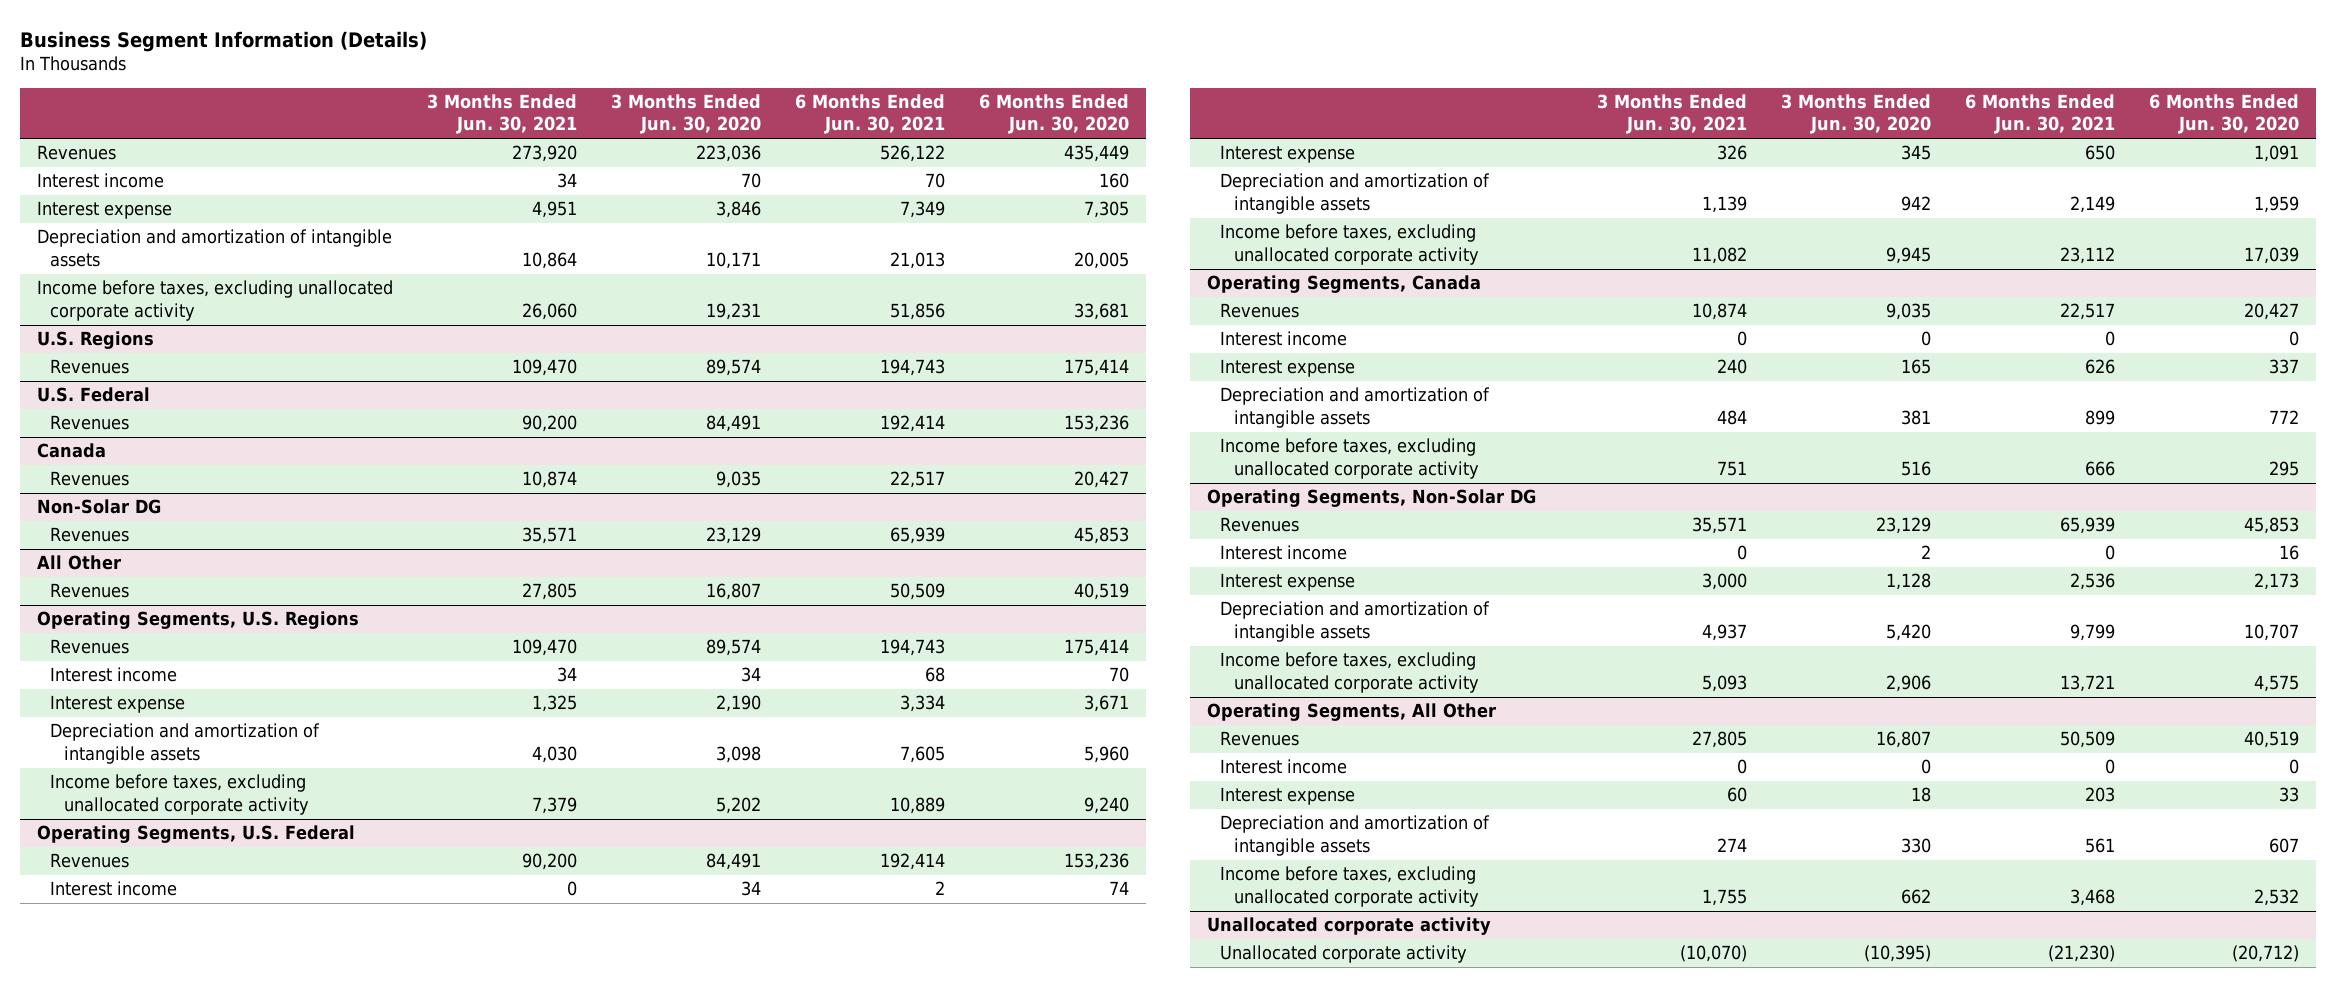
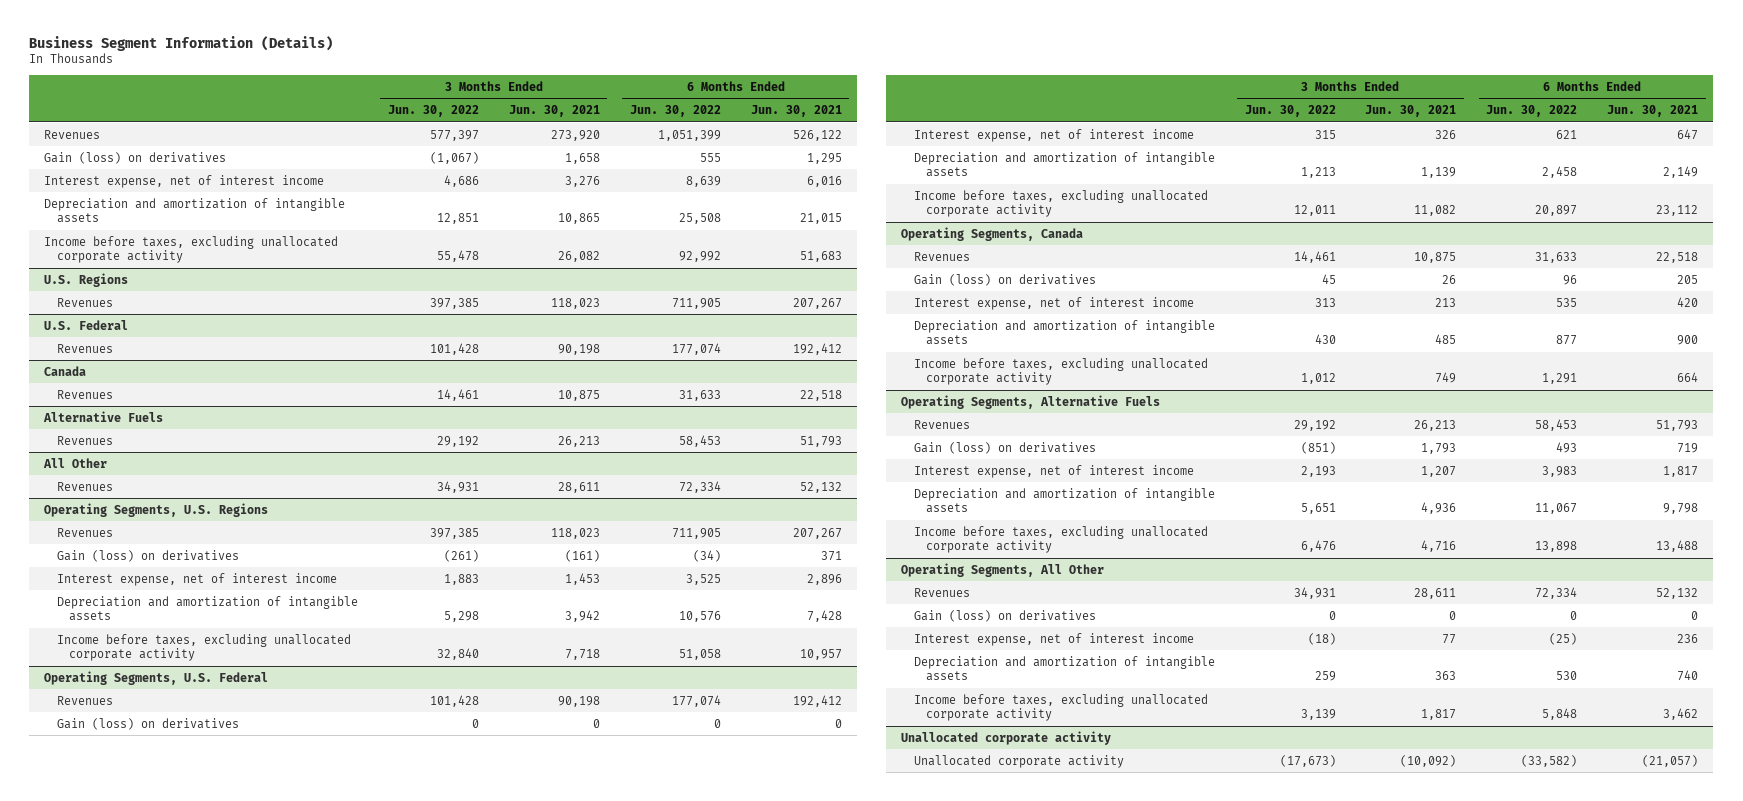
- | 3 Months Ended Jun. 30, 2021 | 3 Months Ended Jun. 30, 2020 | 6 Months Ended Jun. 30, 2021 | 6 Months Ended Jun. 30, 2020
+ | 3 Months Ended Jun. 30, 2022 | 3 Months Ended Jun. 30, 2021 | 6 Months Ended Jun. 30, 2022 | 6 Months Ended Jun. 30, 2021
- Interest income | 34 | 70 | 70 | 160
- Interest expense | 4,951 | 3,846 | 7,349 | 7,305
- Depreciation and amortization of intangible assets | 10,864 | 10,171 | 21,013 | 20,005
- Income before taxes, excluding unallocated corporate activity | 26,060 | 19,231 | 51,856 | 33,681
+ Gain (loss) on derivatives | (1,067) | 1,658 | 555 | 1,295
+ Interest expense, net of interest income | 4,686 | 3,276 | 8,639 | 6,016
+ Depreciation and amortization of intangible assets | 12,851 | 10,865 | 25,508 | 21,015
+ Income before taxes, excluding unallocated corporate activity | 55,478 | 26,082 | 92,992 | 51,683
@ U.S. Regions
- Revenues | 109,470 | 89,574 | 194,743 | 175,414
+ Revenues | 397,385 | 118,023 | 711,905 | 207,267
@ U.S. Federal
- Revenues | 90,200 | 84,491 | 192,414 | 153,236
+ Revenues | 101,428 | 90,198 | 177,074 | 192,412
@ Canada
- Revenues | 10,874 | 9,035 | 22,517 | 20,427
- Non-Solar DG
- Revenues | 35,571 | 23,129 | 65,939 | 45,853
@ Canada
+ Revenues | 14,461 | 10,875 | 31,633 | 22,518
+ Alternative Fuels
+ Revenues | 29,192 | 26,213 | 58,453 | 51,793
@ All Other
- Revenues | 27,805 | 16,807 | 50,509 | 40,519
+ Revenues | 34,931 | 28,611 | 72,334 | 52,132
@ Operating Segments, U.S. Regions
- Revenues | 109,470 | 89,574 | 194,743 | 175,414
- Interest income | 34 | 34 | 68 | 70
- Interest expense | 1,325 | 2,190 | 3,334 | 3,671
- Depreciation and amortization of intangible assets | 4,030 | 3,098 | 7,605 | 5,960
- Income before taxes, excluding unallocated corporate activity | 7,379 | 5,202 | 10,889 | 9,240
+ Revenues | 397,385 | 118,023 | 711,905 | 207,267
+ Gain (loss) on derivatives | (261) | (161) | (34) | 371
+ Interest expense, net of interest income | 1,883 | 1,453 | 3,525 | 2,896
+ Depreciation and amortization of intangible assets | 5,298 | 3,942 | 10,576 | 7,428
+ Income before taxes, excluding unallocated corporate activity | 32,840 | 7,718 | 51,058 | 10,957
@ Operating Segments, U.S. Federal
- Revenues | 90,200 | 84,491 | 192,414 | 153,236
- Interest income | 0 | 34 | 2 | 74
- Interest expense | 326 | 345 | 650 | 1,091
+ Revenues | 101,428 | 90,198 | 177,074 | 192,412
+ Gain (loss) on derivatives | 0 | 0 | 0 | 0
+ Interest expense, net of interest income | 315 | 326 | 621 | 647
@ Operating Segments, Canada
- Revenues | 10,874 | 9,035 | 22,517 | 20,427
- Interest income | 0 | 0 | 0 | 0
- Interest expense | 240 | 165 | 626 | 337
- Depreciation and amortization of intangible assets | 484 | 381 | 899 | 772
- Income before taxes, excluding unallocated corporate activity | 751 | 516 | 666 | 295
- Operating Segments, Non-Solar DG
- Revenues | 35,571 | 23,129 | 65,939 | 45,853
- Interest income | 0 | 2 | 0 | 16
- Interest expense | 3,000 | 1,128 | 2,536 | 2,173
- Depreciation and amortization of intangible assets | 4,937 | 5,420 | 9,799 | 10,707
- Income before taxes, excluding unallocated corporate activity | 5,093 | 2,906 | 13,721 | 4,575
@ Operating Segments, Canada
+ Revenues | 14,461 | 10,875 | 31,633 | 22,518
+ Gain (loss) on derivatives | 45 | 26 | 96 | 205
+ Interest expense, net of interest income | 313 | 213 | 535 | 420
+ Depreciation and amortization of intangible assets | 430 | 485 | 877 | 900
+ Income before taxes, excluding unallocated corporate activity | 1,012 | 749 | 1,291 | 664
+ Operating Segments, Alternative Fuels
+ Revenues | 29,192 | 26,213 | 58,453 | 51,793
+ Gain (loss) on derivatives | (851) | 1,793 | 493 | 719
+ Interest expense, net of interest income | 2,193 | 1,207 | 3,983 | 1,817
+ Depreciation and amortization of intangible assets | 5,651 | 4,936 | 11,067 | 9,798
+ Income before taxes, excluding unallocated corporate activity | 6,476 | 4,716 | 13,898 | 13,488
@ Operating Segments, All Other
- Revenues | 27,805 | 16,807 | 50,509 | 40,519
- Interest income | 0 | 0 | 0 | 0
- Interest expense | 60 | 18 | 203 | 33
- Depreciation and amortization of intangible assets | 274 | 330 | 561 | 607
- Income before taxes, excluding unallocated corporate activity | 1,755 | 662 | 3,468 | 2,532
+ Revenues | 34,931 | 28,611 | 72,334 | 52,132
+ Gain (loss) on derivatives | 0 | 0 | 0 | 0
+ Interest expense, net of interest income | (18) | 77 | (25) | 236
+ Depreciation and amortization of intangible assets | 259 | 363 | 530 | 740
+ Income before taxes, excluding unallocated corporate activity | 3,139 | 1,817 | 5,848 | 3,462
@ Unallocated corporate activity
- Unallocated corporate activity | (10,070) | (10,395) | (21,230) | (20,712)
+ Unallocated corporate activity | (17,673) | (10,092) | (33,582) | (21,057)

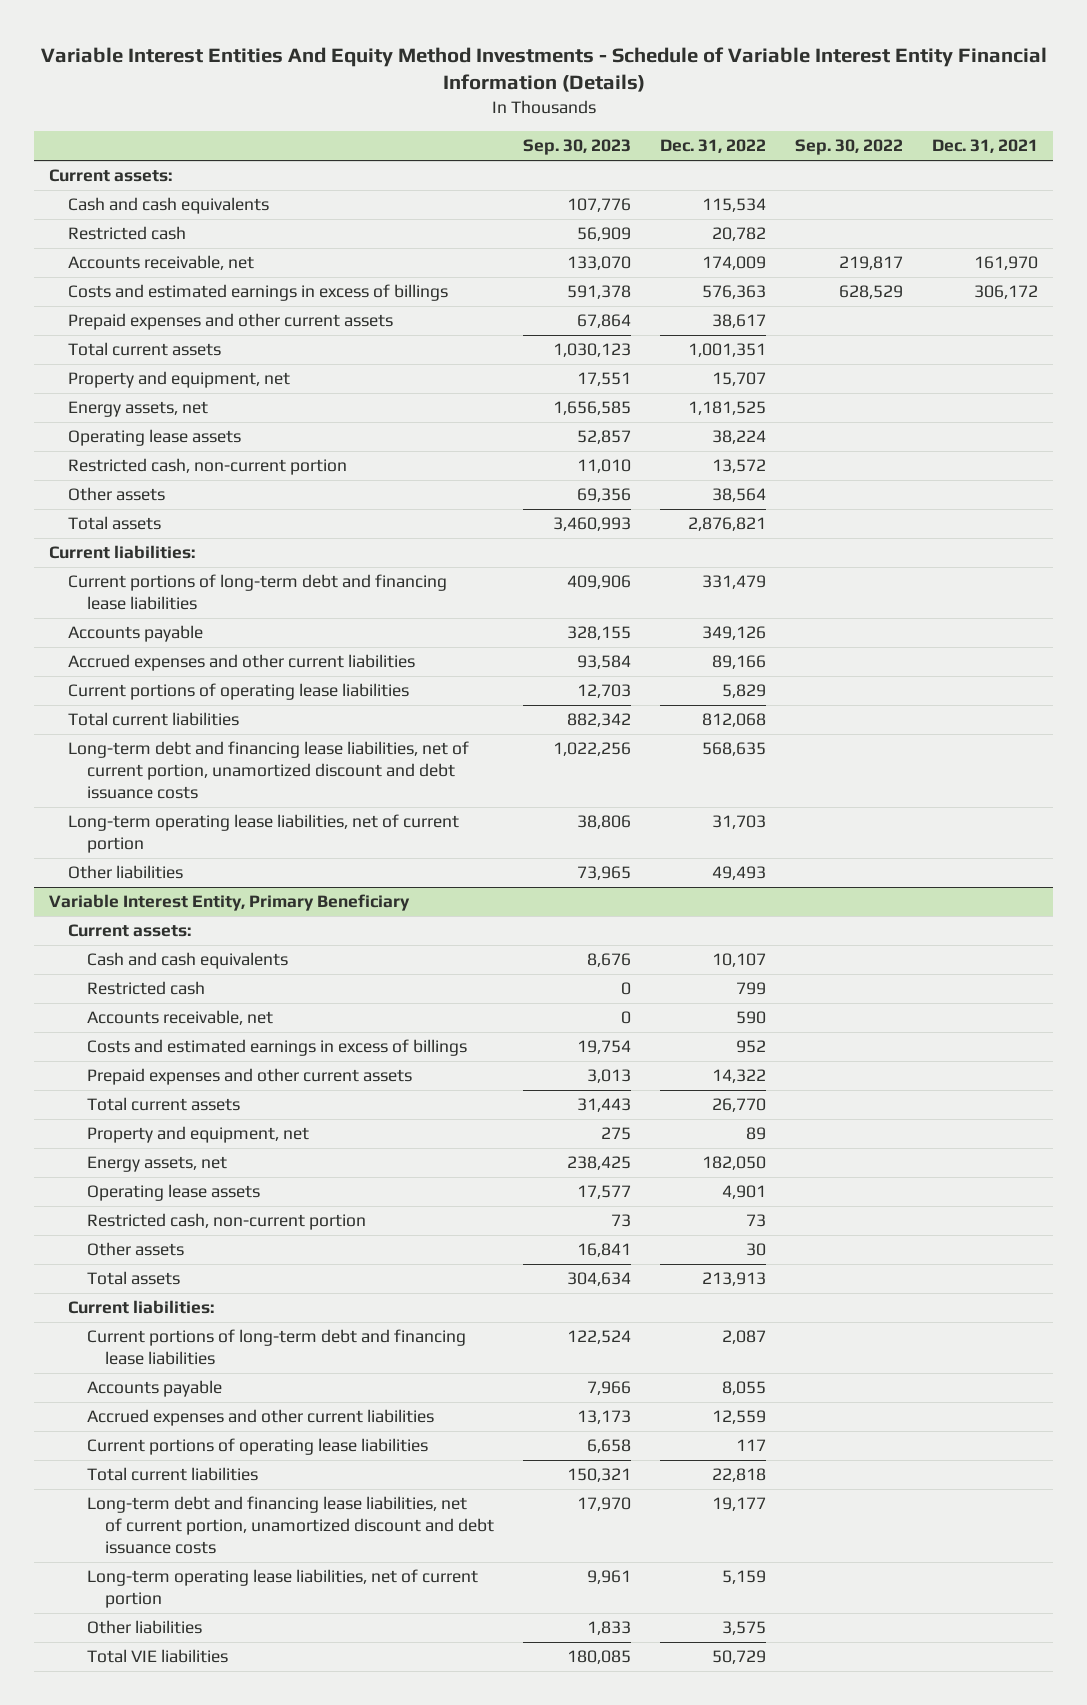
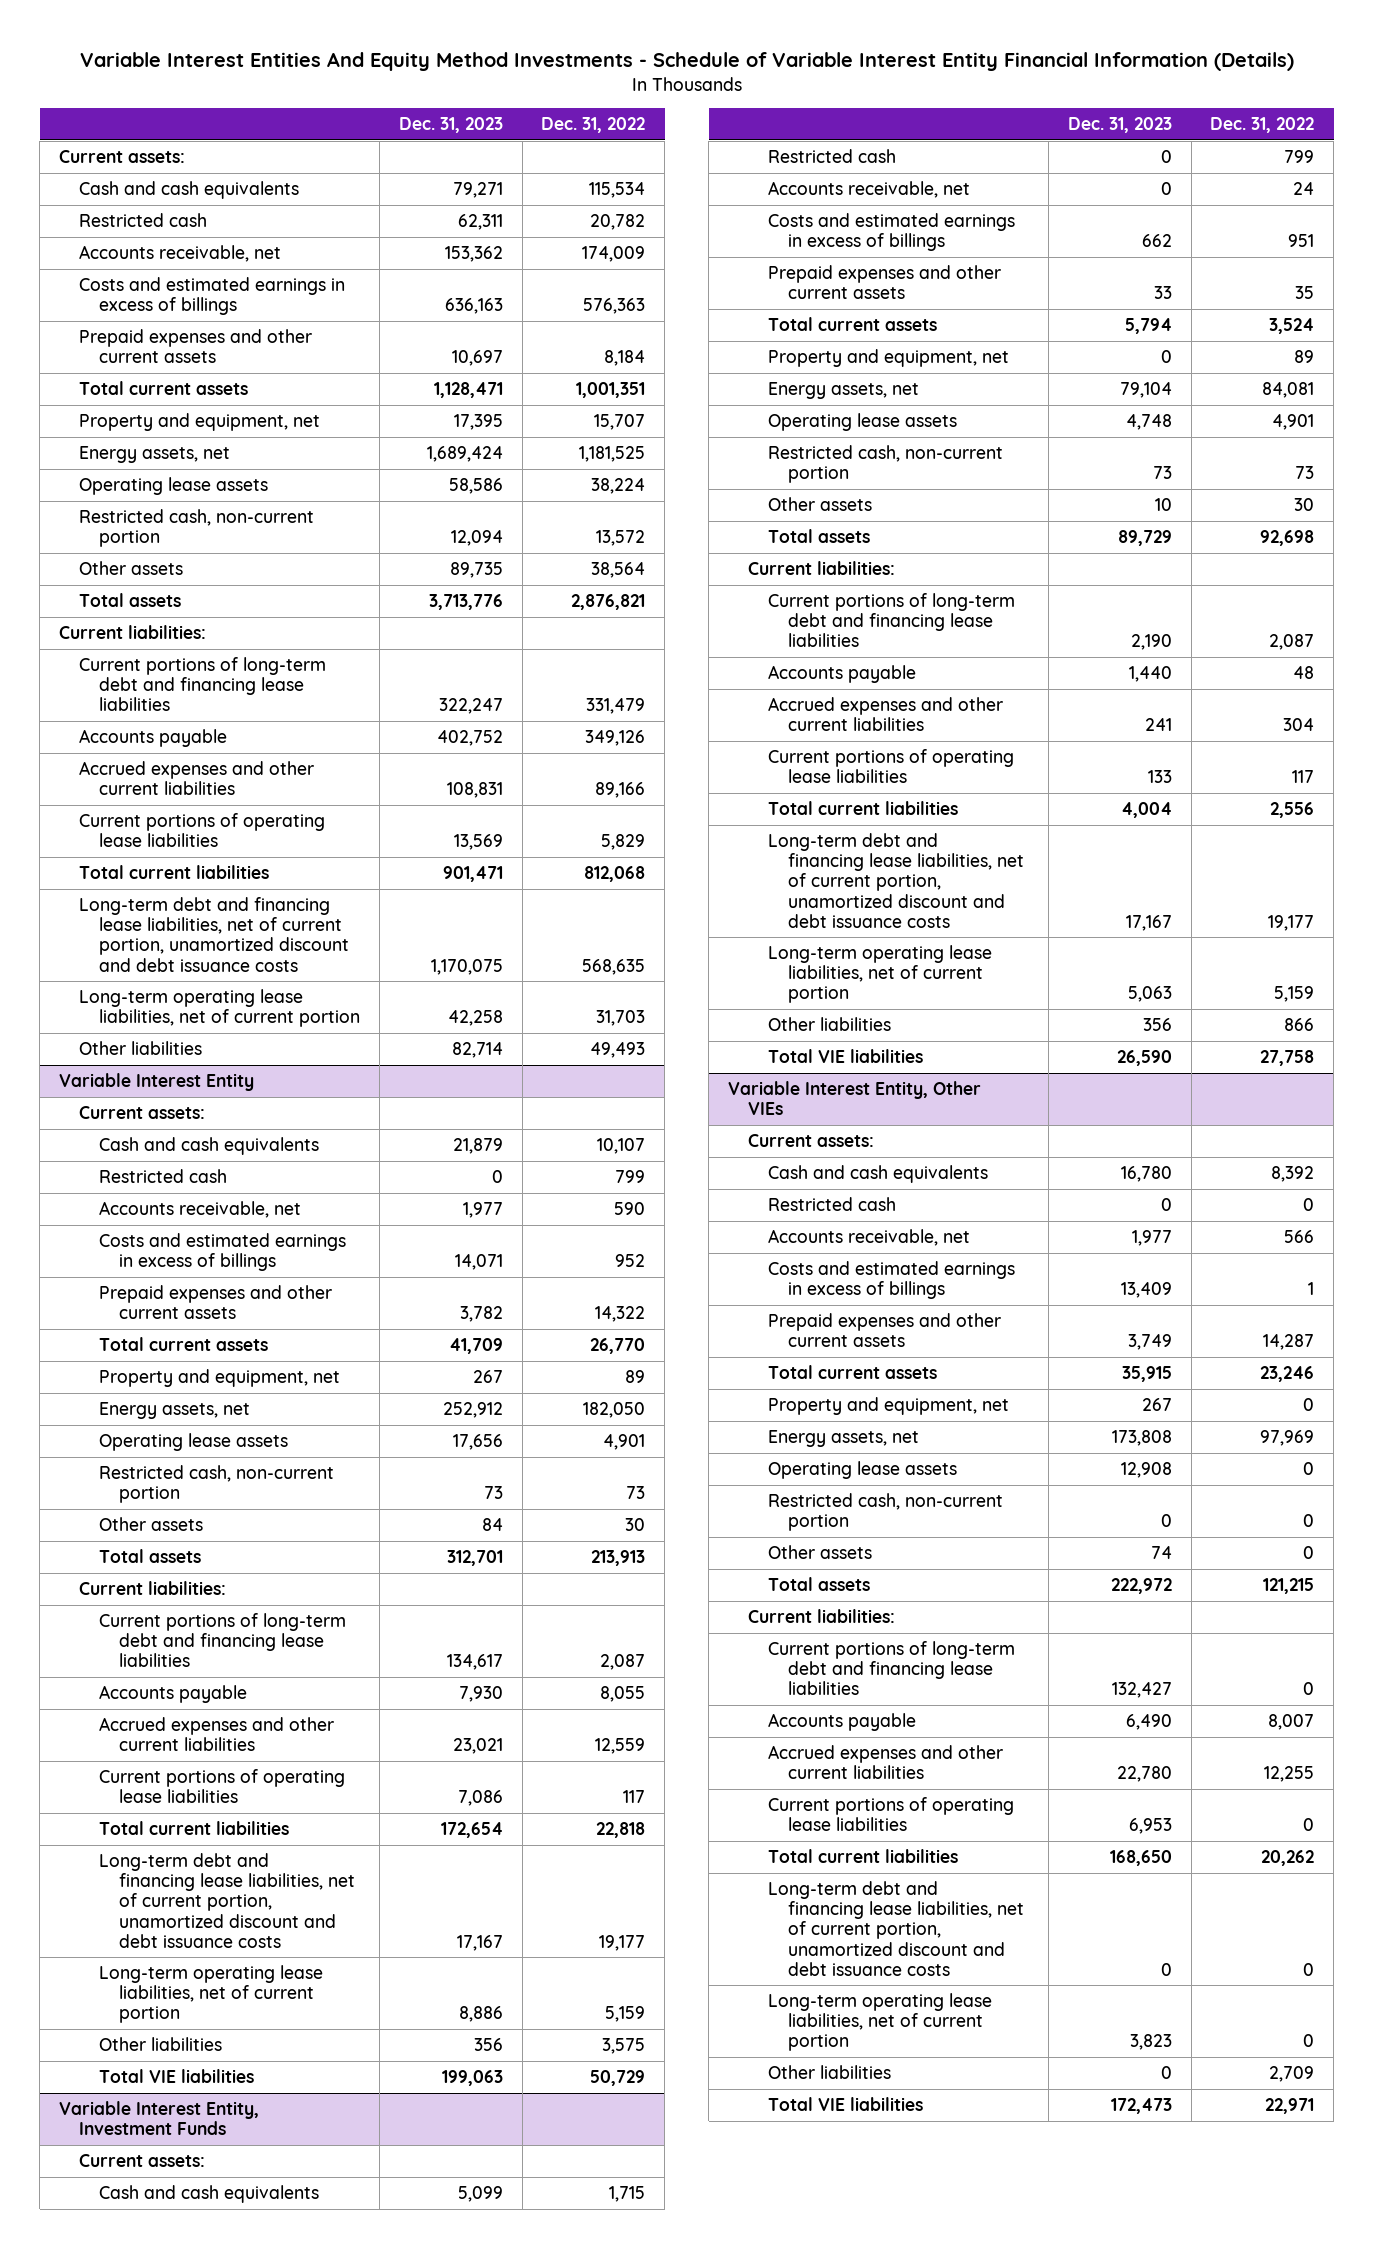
- | Sep. 30, 2023 | Dec. 31, 2022 | Sep. 30, 2022 | Dec. 31, 2021
+ | Dec. 31, 2023 | Dec. 31, 2022
- Prepaid expenses and other current assets | 67,864 | 38,617 | |
+ Prepaid expenses and other current assets | 10,697 | 8,184
- Variable Interest Entity, Primary Beneficiary
+ Variable Interest Entity
+ Variable Interest Entity, Investment Funds
+ Current assets:
+ Cash and cash equivalents | 5,099 | 1,715
+ Restricted cash | 0 | 799
+ Accounts receivable, net | 0 | 24
+ Costs and estimated earnings in excess of billings | 662 | 951
+ Prepaid expenses and other current assets | 33 | 35
+ Total current assets | 5,794 | 3,524
+ Property and equipment, net | 0 | 89
+ Energy assets, net | 79,104 | 84,081
+ Operating lease assets | 4,748 | 4,901
+ Restricted cash, non-current portion | 73 | 73
+ Other assets | 10 | 30
+ Total assets | 89,729 | 92,698
+ Current liabilities:
+ Current portions of long-term debt and financing lease liabilities | 2,190 | 2,087
+ Accounts payable | 1,440 | 48
+ Accrued expenses and other current liabilities | 241 | 304
+ Current portions of operating lease liabilities | 133 | 117
+ Total current liabilities | 4,004 | 2,556
+ Long-term debt and financing lease liabilities, net of current portion, unamortized discount and debt issuance costs | 17,167 | 19,177
+ Long-term operating lease liabilities, net of current portion | 5,063 | 5,159
+ Other liabilities | 356 | 866
+ Total VIE liabilities | 26,590 | 27,758
+ Variable Interest Entity, Other VIEs
+ Current assets:
+ Cash and cash equivalents | 16,780 | 8,392
+ Restricted cash | 0 | 0
+ Accounts receivable, net | 1,977 | 566
+ Costs and estimated earnings in excess of billings | 13,409 | 1
+ Prepaid expenses and other current assets | 3,749 | 14,287
+ Total current assets | 35,915 | 23,246
+ Property and equipment, net | 267 | 0
+ Energy assets, net | 173,808 | 97,969
+ Operating lease assets | 12,908 | 0
+ Restricted cash, non-current portion | 0 | 0
+ Other assets | 74 | 0
+ Total assets | 222,972 | 121,215
+ Current liabilities:
+ Current portions of long-term debt and financing lease liabilities | 132,427 | 0
+ Accounts payable | 6,490 | 8,007
+ Accrued expenses and other current liabilities | 22,780 | 12,255
+ Current portions of operating lease liabilities | 6,953 | 0
+ Total current liabilities | 168,650 | 20,262
+ Long-term debt and financing lease liabilities, net of current portion, unamortized discount and debt issuance costs | 0 | 0
+ Long-term operating lease liabilities, net of current portion | 3,823 | 0
+ Other liabilities | 0 | 2,709
+ Total VIE liabilities | 172,473 | 22,971

